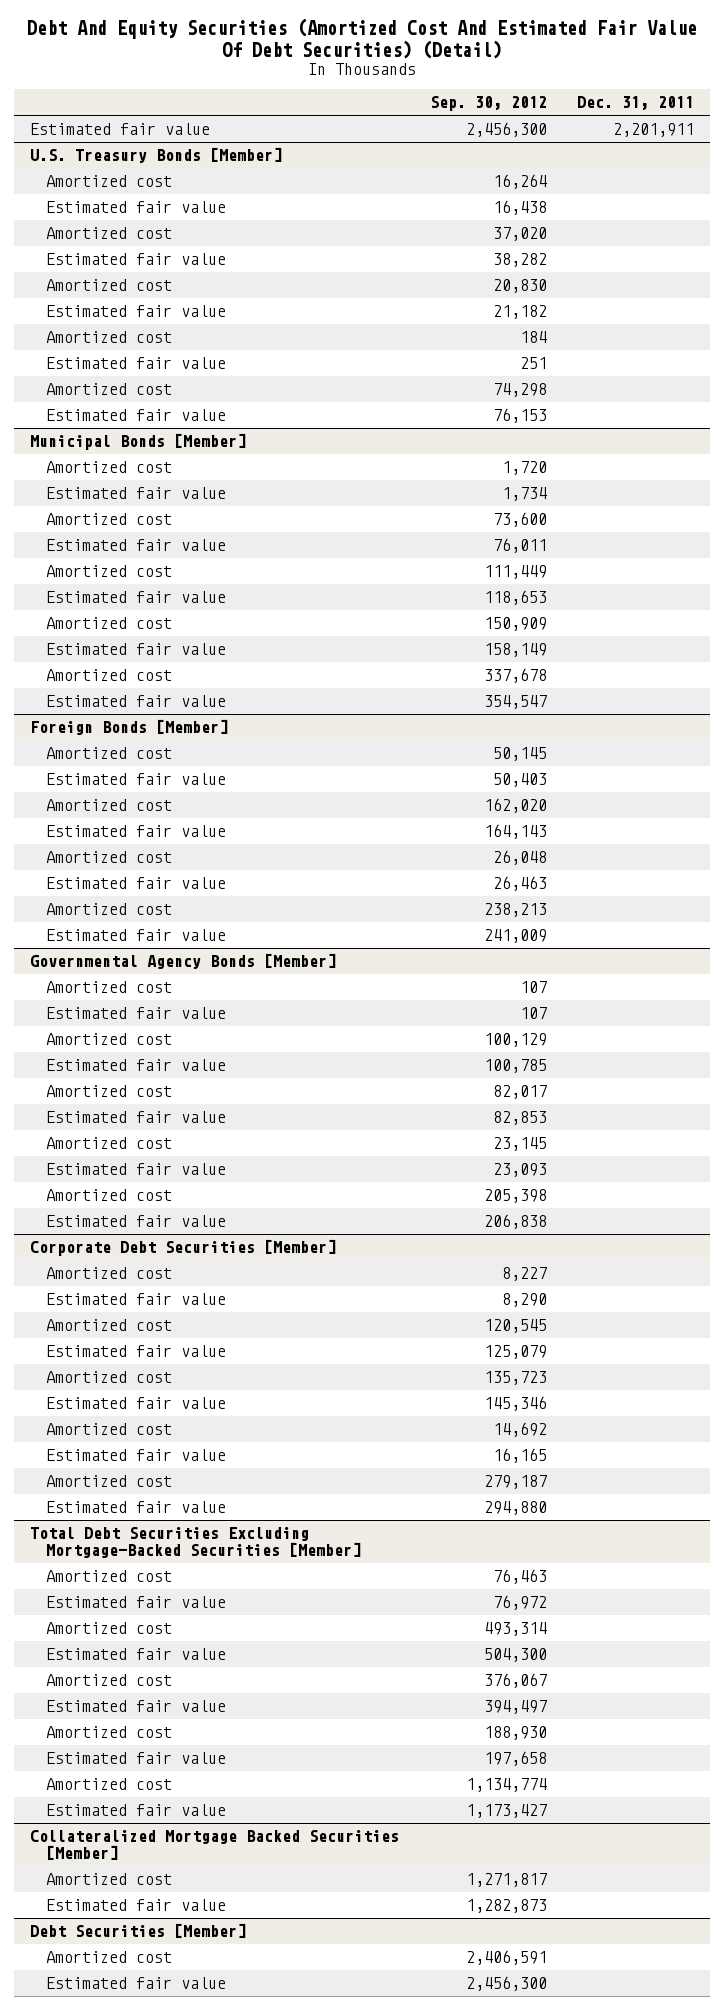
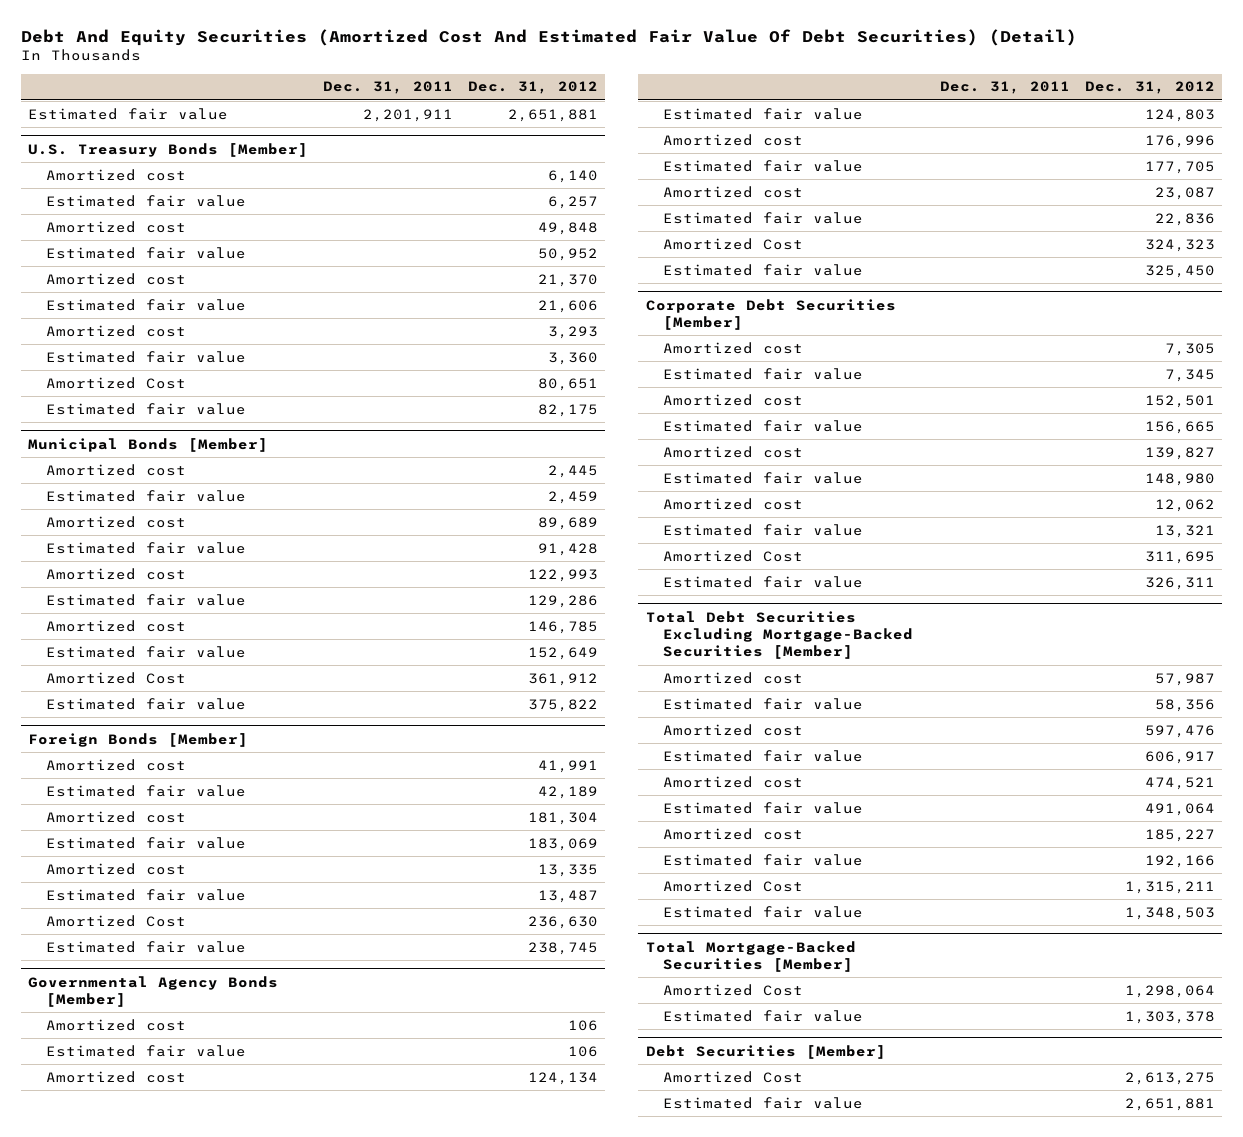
- | Sep. 30, 2012 | Dec. 31, 2011
+ | Dec. 31, 2011 | Dec. 31, 2012
@ U.S. Treasury Bonds [Member]
- Amortized cost | 74,298 |
+ Amortized Cost | | 80,651
@ Municipal Bonds [Member]
- Amortized cost | 337,678 |
+ Amortized Cost | | 361,912
@ Foreign Bonds [Member]
- Amortized cost | 238,213 |
+ Amortized Cost | | 236,630
@ Governmental Agency Bonds [Member]
- Amortized cost | 205,398 |
+ Amortized Cost | | 324,323
@ Corporate Debt Securities [Member]
- Amortized cost | 279,187 |
+ Amortized Cost | | 311,695
@ Total Debt Securities Excluding Mortgage-Backed Securities [Member]
- Amortized cost | 1,134,774 |
+ Amortized Cost | | 1,315,211
- Collateralized Mortgage Backed Securities [Member]
- Amortized cost | 1,271,817 |
+ Total Mortgage-Backed Securities [Member]
+ Amortized Cost | | 1,298,064
@ Debt Securities [Member]
- Amortized cost | 2,406,591 |
+ Amortized Cost | | 2,613,275

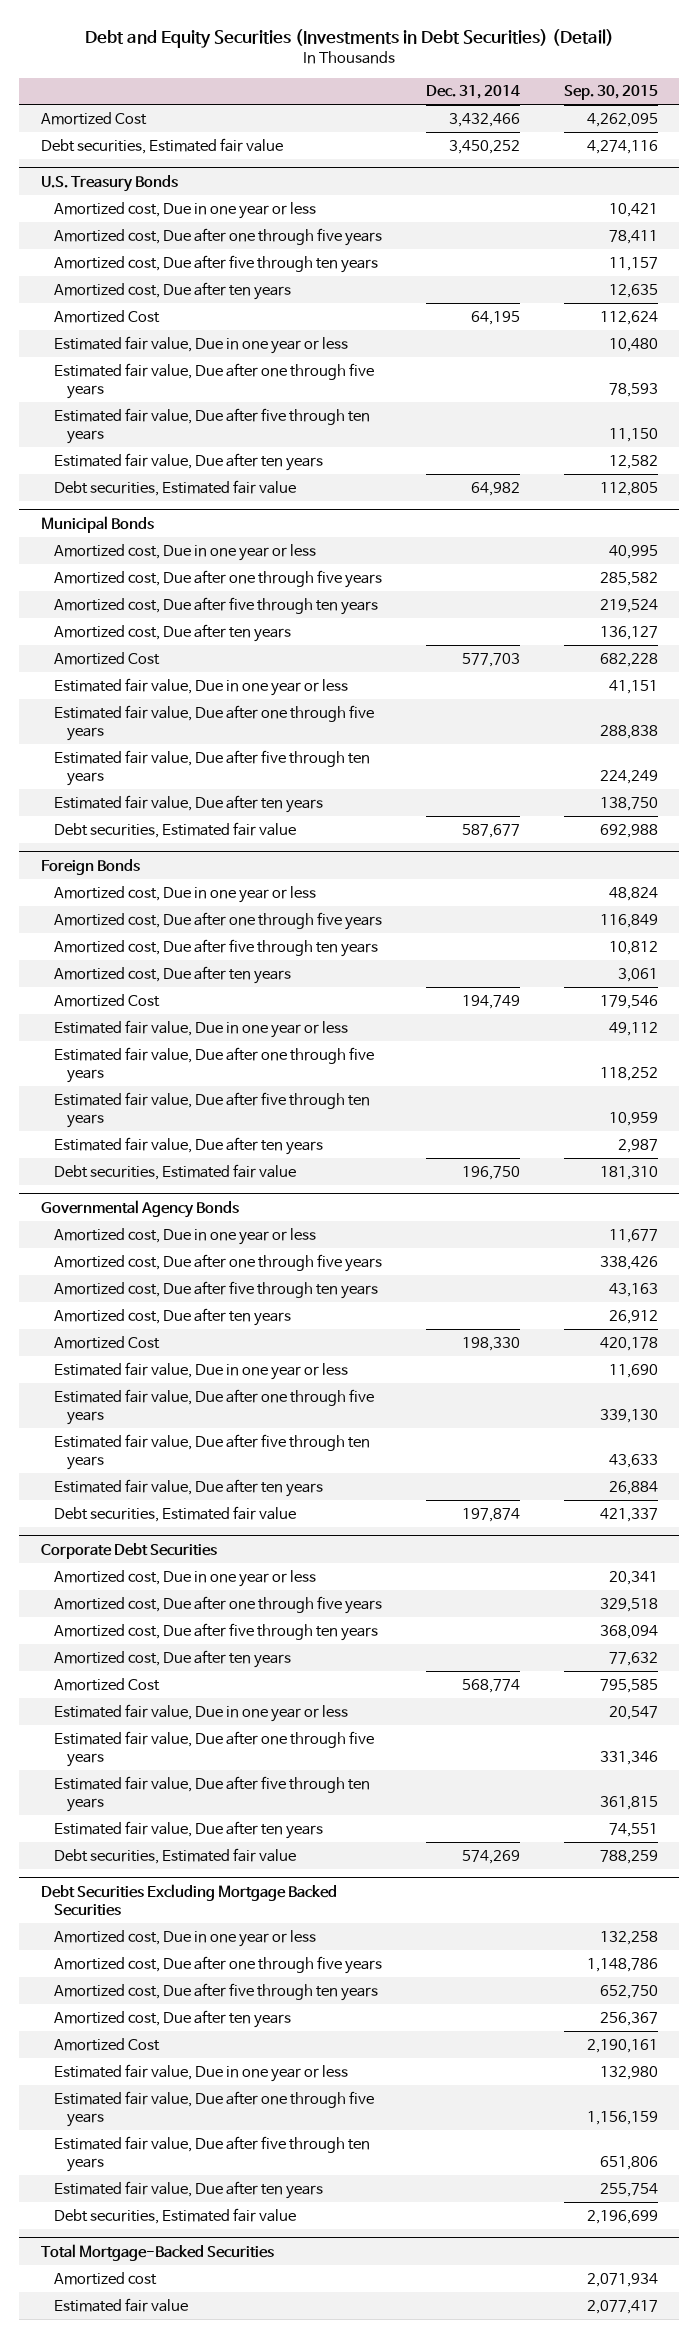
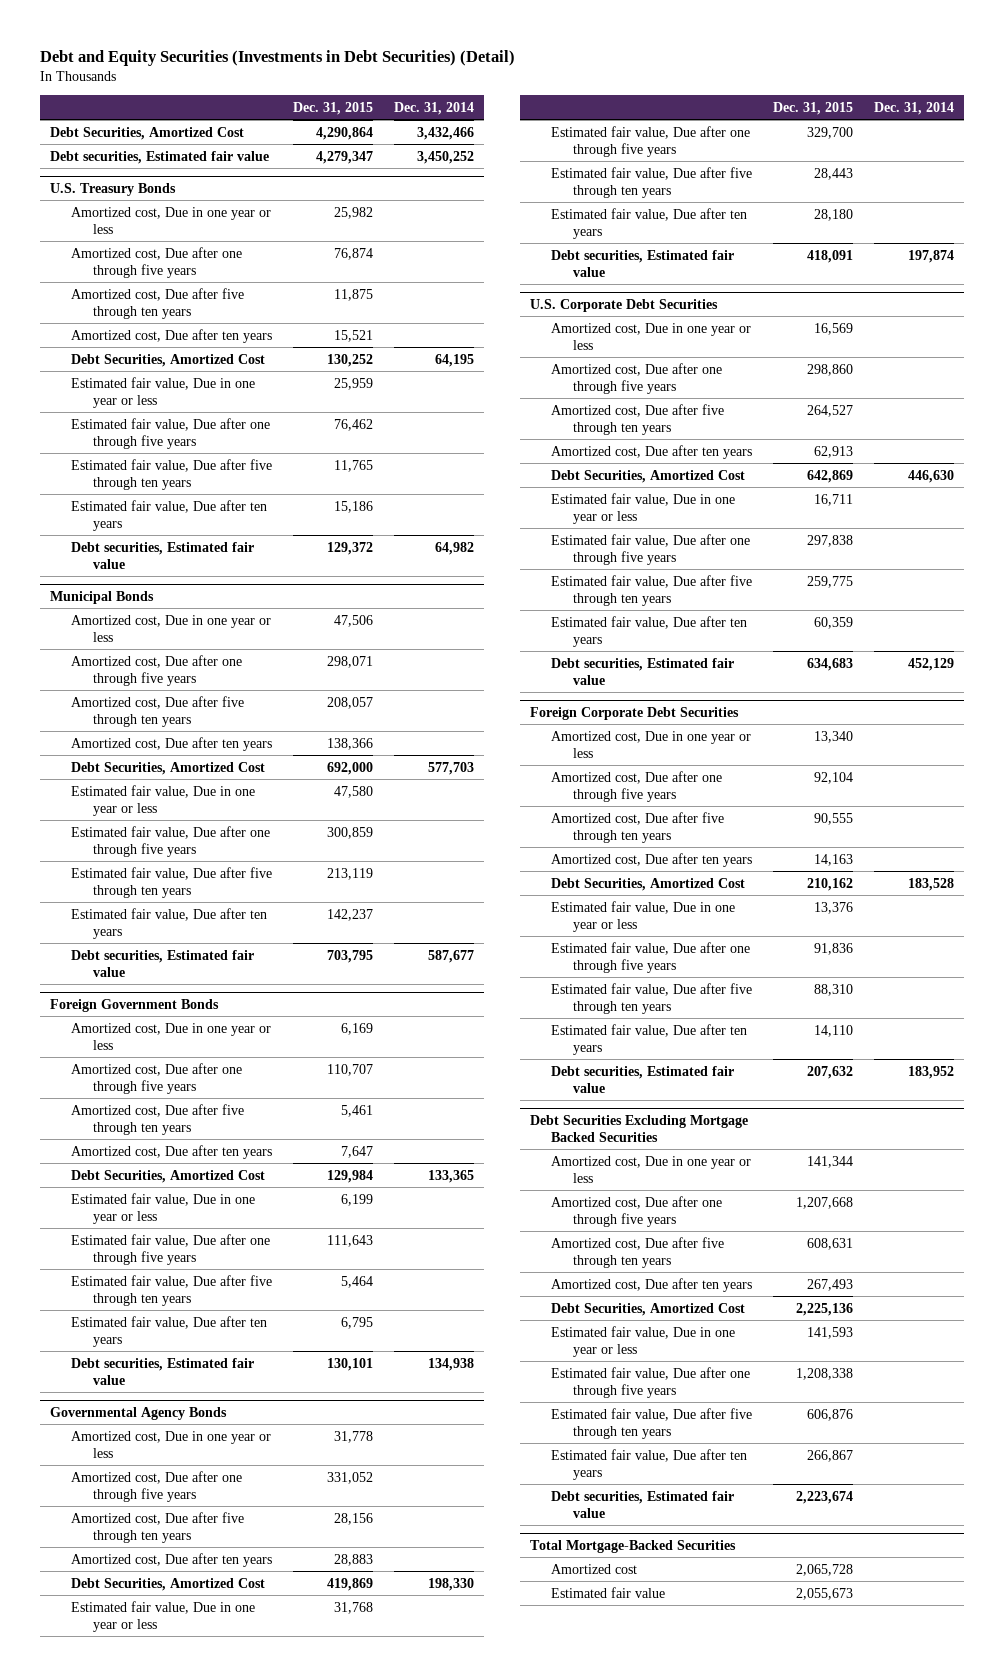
- | Dec. 31, 2014 | Sep. 30, 2015
+ | Dec. 31, 2015 | Dec. 31, 2014
- Amortized Cost | 3,432,466 | 4,262,095
+ Debt Securities, Amortized Cost | 4,290,864 | 3,432,466
@ U.S. Treasury Bonds
- Amortized Cost | 64,195 | 112,624
+ Debt Securities, Amortized Cost | 130,252 | 64,195
@ Municipal Bonds
- Amortized Cost | 577,703 | 682,228
+ Debt Securities, Amortized Cost | 692,000 | 577,703
- Foreign Bonds
+ Foreign Government Bonds
- Amortized Cost | 194,749 | 179,546
+ Debt Securities, Amortized Cost | 129,984 | 133,365
- Debt securities, Estimated fair value | 196,750 | 181,310
+ Debt securities, Estimated fair value | 130,101 | 134,938
@ Governmental Agency Bonds
- Amortized Cost | 198,330 | 420,178
+ Debt Securities, Amortized Cost | 419,869 | 198,330
- Corporate Debt Securities
- Amortized cost, Due in one year or less | | 20,341
- Amortized cost, Due after one through five years | | 329,518
- Amortized cost, Due after five through ten years | | 368,094
- Amortized cost, Due after ten years | | 77,632
- Amortized Cost | 568,774 | 795,585
- Estimated fair value, Due in one year or less | | 20,547
- Estimated fair value, Due after one through five years | | 331,346
- Estimated fair value, Due after five through ten years | | 361,815
- Estimated fair value, Due after ten years | | 74,551
- Debt securities, Estimated fair value | 574,269 | 788,259
+ U.S. Corporate Debt Securities
+ Amortized cost, Due in one year or less | 16,569 |
+ Amortized cost, Due after one through five years | 298,860 |
+ Amortized cost, Due after five through ten years | 264,527 |
+ Amortized cost, Due after ten years | 62,913 |
+ Debt Securities, Amortized Cost | 642,869 | 446,630
+ Estimated fair value, Due in one year or less | 16,711 |
+ Estimated fair value, Due after one through five years | 297,838 |
+ Estimated fair value, Due after five through ten years | 259,775 |
+ Estimated fair value, Due after ten years | 60,359 |
+ Debt securities, Estimated fair value | 634,683 | 452,129
+ Foreign Corporate Debt Securities
+ Amortized cost, Due in one year or less | 13,340 |
+ Amortized cost, Due after one through five years | 92,104 |
+ Amortized cost, Due after five through ten years | 90,555 |
+ Amortized cost, Due after ten years | 14,163 |
+ Debt Securities, Amortized Cost | 210,162 | 183,528
+ Estimated fair value, Due in one year or less | 13,376 |
+ Estimated fair value, Due after one through five years | 91,836 |
+ Estimated fair value, Due after five through ten years | 88,310 |
+ Estimated fair value, Due after ten years | 14,110 |
+ Debt securities, Estimated fair value | 207,632 | 183,952
@ Debt Securities Excluding Mortgage Backed Securities
- Amortized Cost | | 2,190,161
+ Debt Securities, Amortized Cost | 2,225,136 |

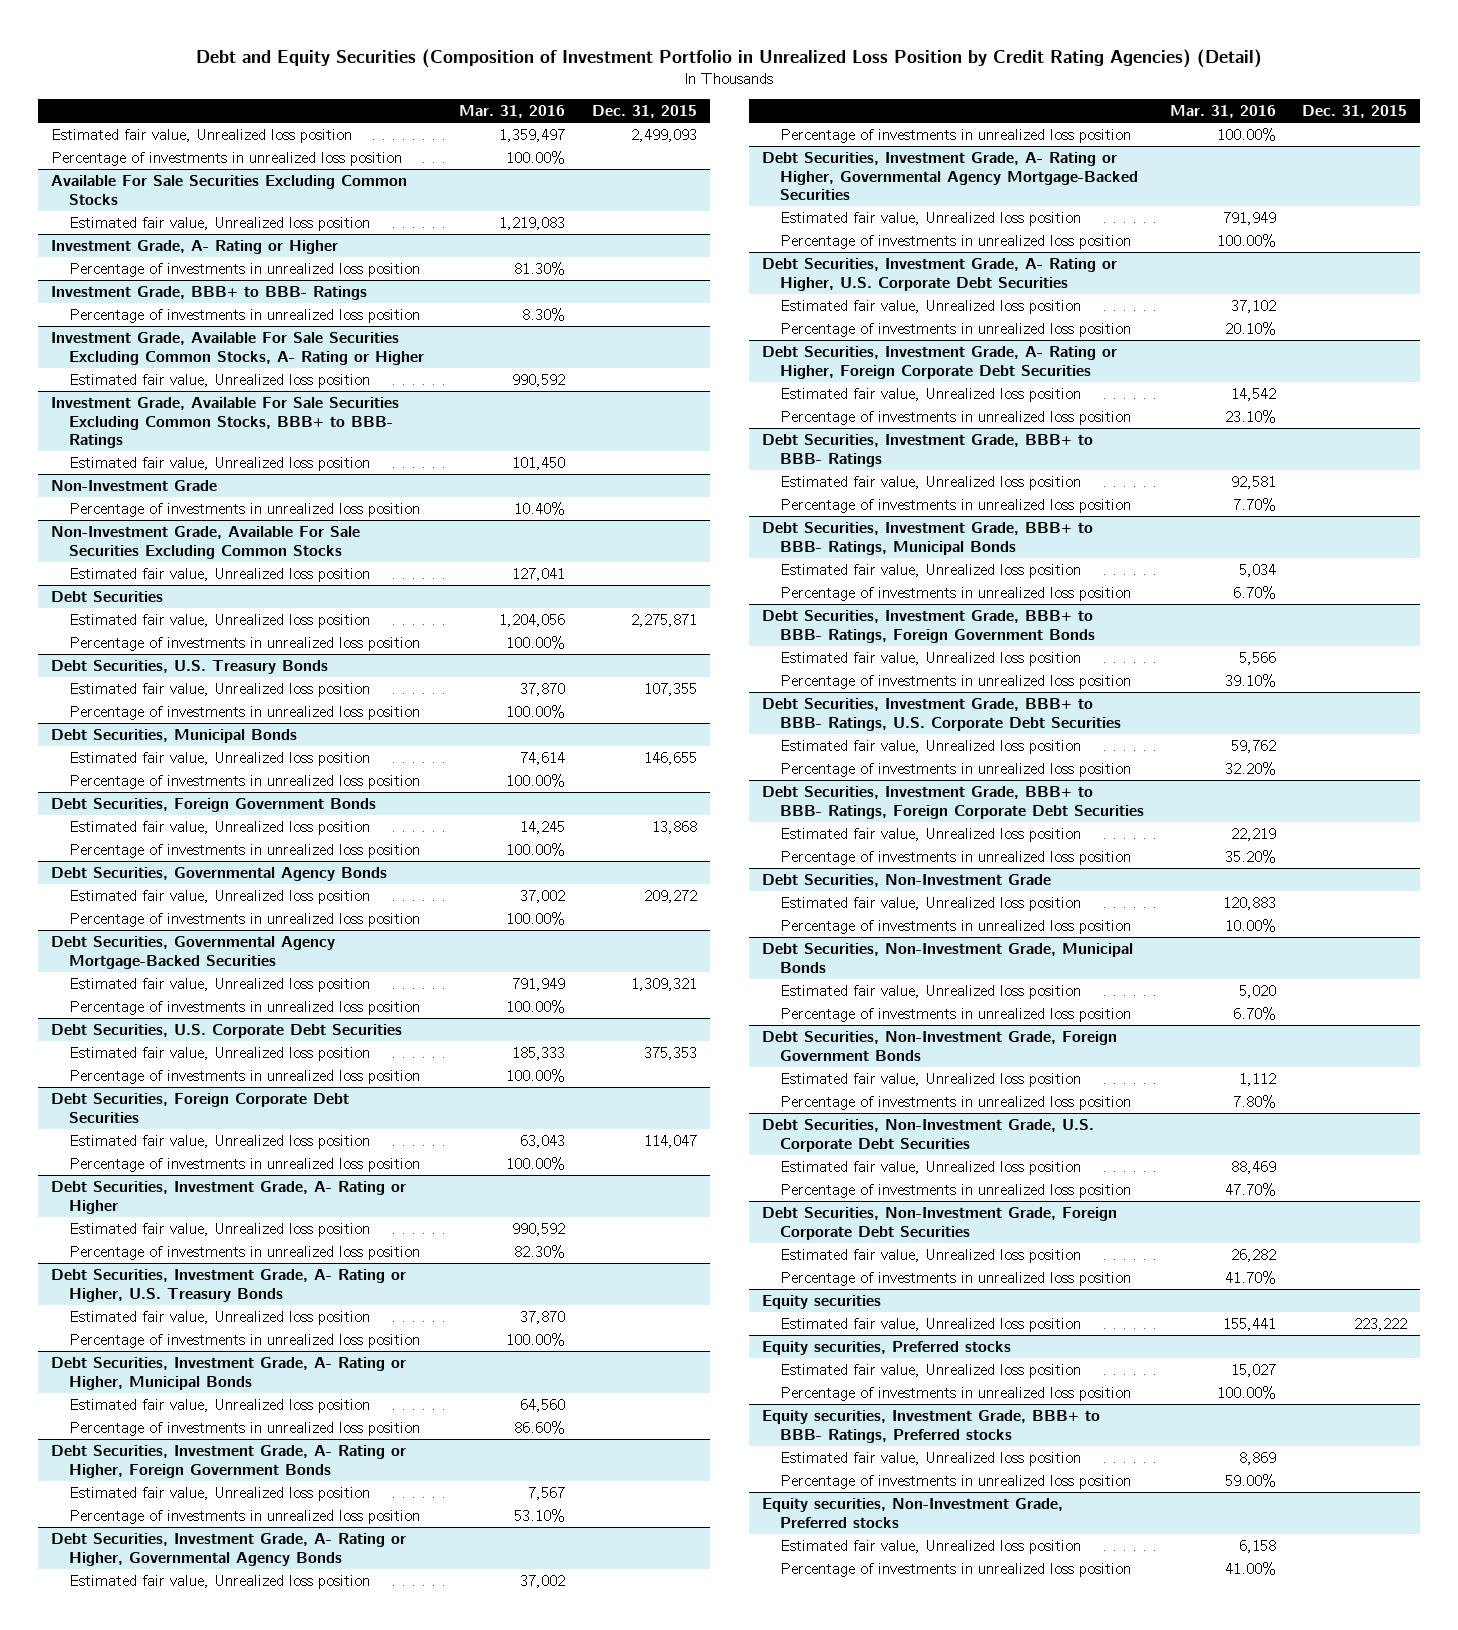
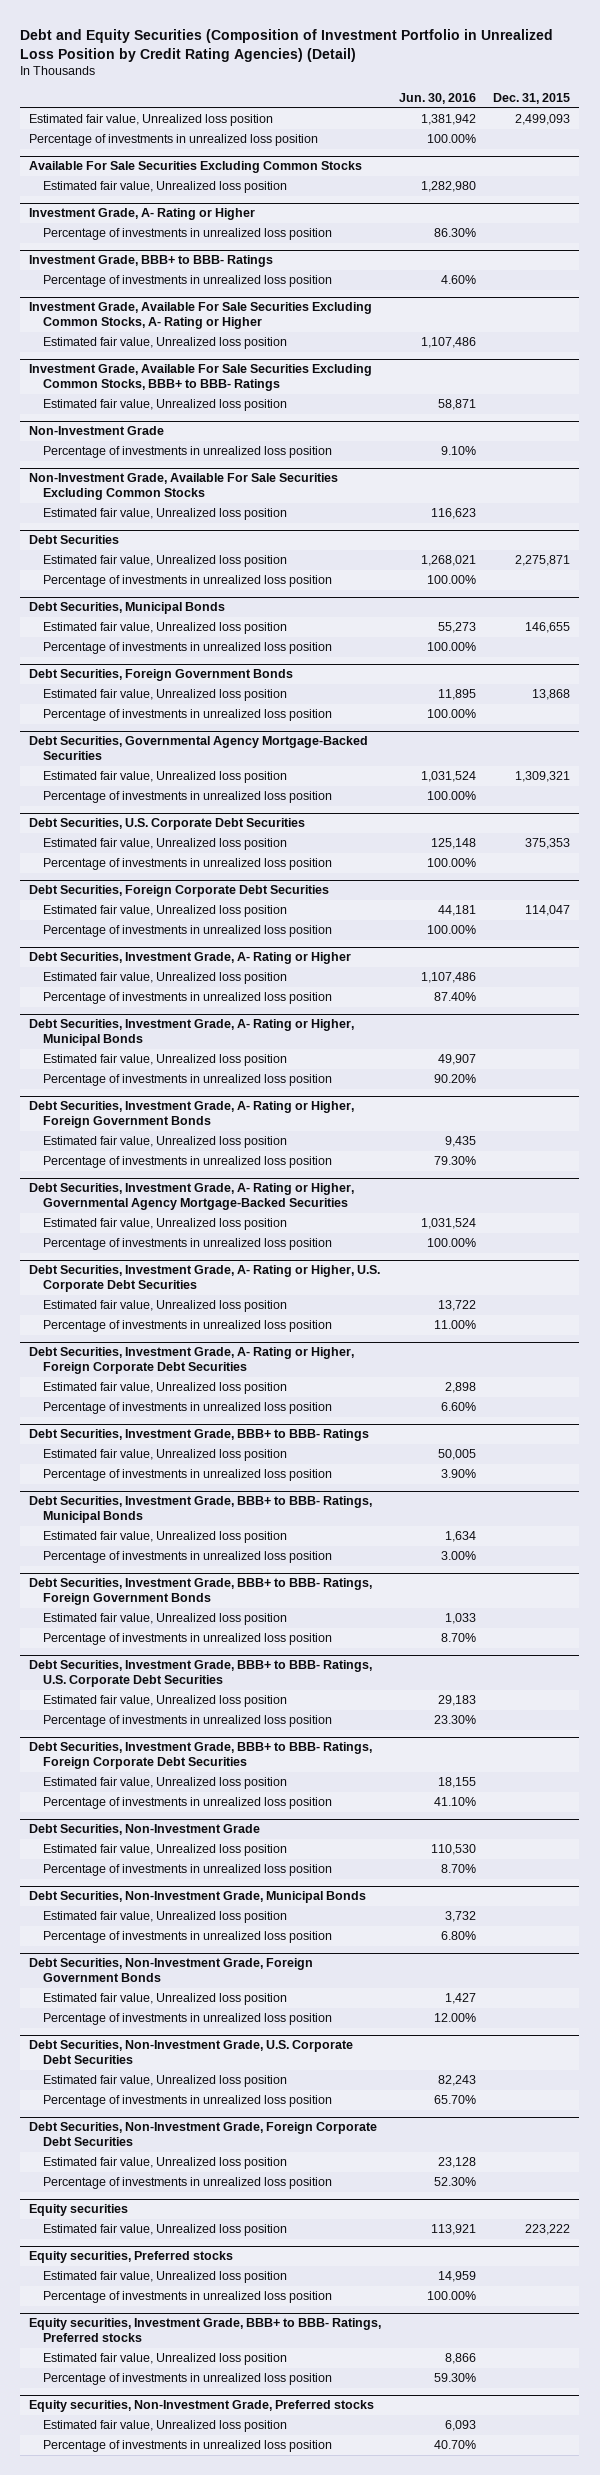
- | Mar. 31, 2016 | Dec. 31, 2015
+ | Jun. 30, 2016 | Dec. 31, 2015
- Debt Securities, U.S. Treasury Bonds
- Estimated fair value, Unrealized loss position | 37,870 | 107,355
- Percentage of investments in unrealized loss position | 100.00% |
- Debt Securities, Governmental Agency Bonds
- Estimated fair value, Unrealized loss position | 37,002 | 209,272
- Percentage of investments in unrealized loss position | 100.00% |
- Debt Securities, Investment Grade, A- Rating or Higher, U.S. Treasury Bonds
- Estimated fair value, Unrealized loss position | 37,870 |
- Percentage of investments in unrealized loss position | 100.00% |
- Debt Securities, Investment Grade, A- Rating or Higher, Governmental Agency Bonds
- Estimated fair value, Unrealized loss position | 37,002 |
- Percentage of investments in unrealized loss position | 100.00% |

